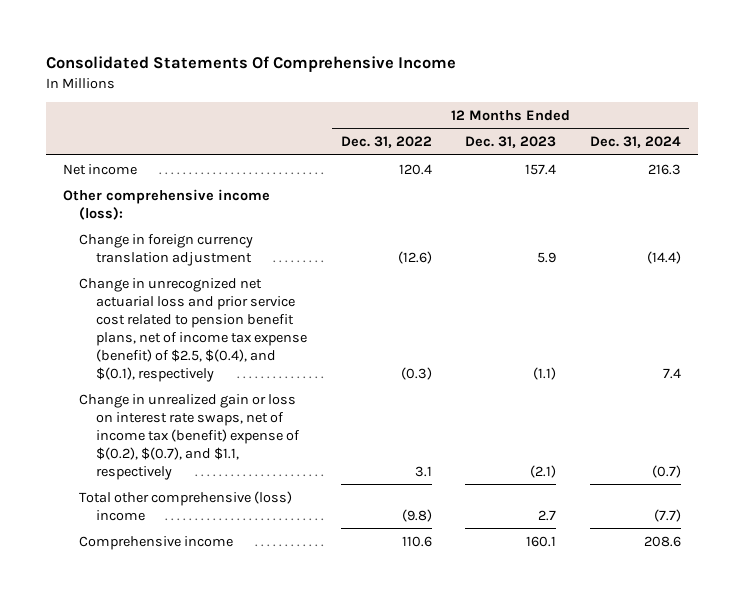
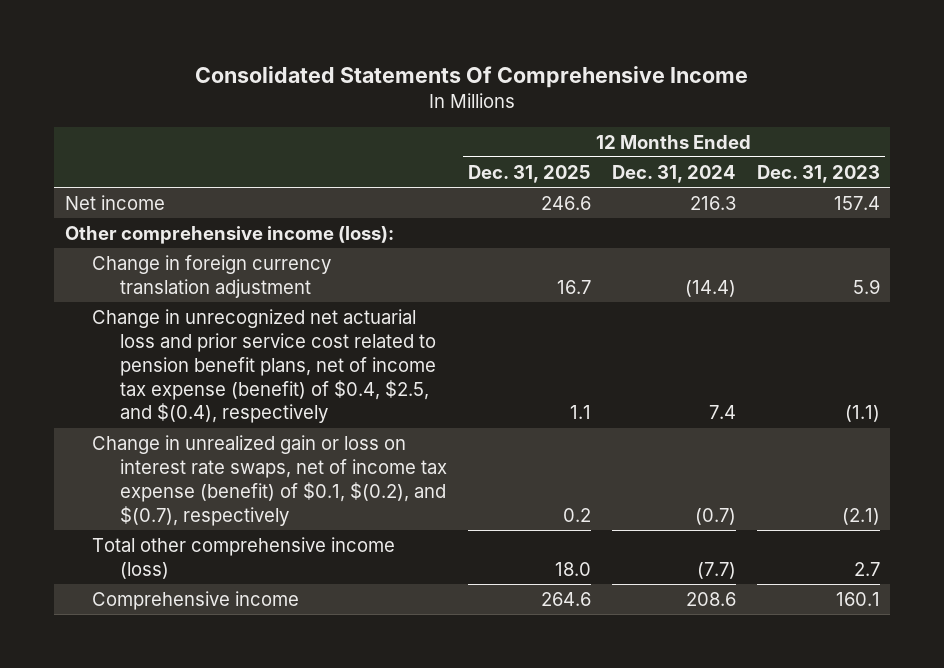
- | 12 Months Ended Dec. 31, 2022 | 12 Months Ended Dec. 31, 2023 | 12 Months Ended Dec. 31, 2024
+ | 12 Months Ended Dec. 31, 2025 | 12 Months Ended Dec. 31, 2024 | 12 Months Ended Dec. 31, 2023
- Change in unrecognized net actuarial loss and prior service cost related to pension benefit plans, net of income tax expense (benefit) of $2.5, $(0.4), and $(0.1), respectively | (0.3) | (1.1) | 7.4
- Change in unrealized gain or loss on interest rate swaps, net of income tax (benefit) expense of $(0.2), $(0.7), and $1.1, respectively | 3.1 | (2.1) | (0.7)
- Total other comprehensive (loss) income | (9.8) | 2.7 | (7.7)
+ Change in unrecognized net actuarial loss and prior service cost related to pension benefit plans, net of income tax expense (benefit) of $0.4, $2.5, and $(0.4), respectively | 1.1 | 7.4 | (1.1)
+ Change in unrealized gain or loss on interest rate swaps, net of income tax expense (benefit) of $0.1, $(0.2), and $(0.7), respectively | 0.2 | (0.7) | (2.1)
+ Total other comprehensive income (loss) | 18.0 | (7.7) | 2.7

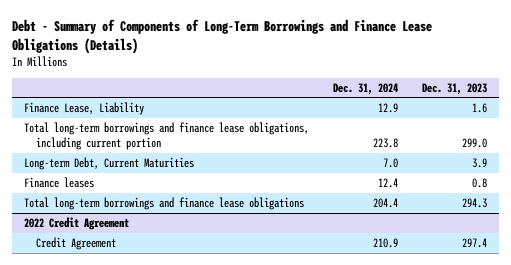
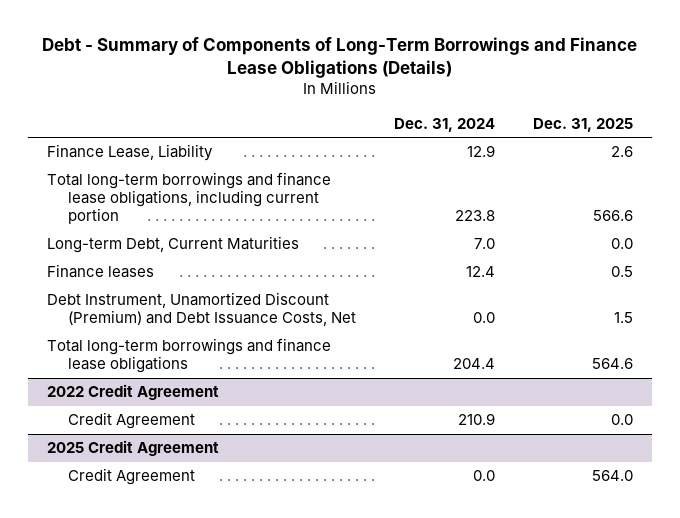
- | Dec. 31, 2024 | Dec. 31, 2023
+ | Dec. 31, 2024 | Dec. 31, 2025
+ Debt Instrument, Unamortized Discount (Premium) and Debt Issuance Costs, Net | 0.0 | 1.5
+ 2025 Credit Agreement
+ Credit Agreement | 0.0 | 564.0

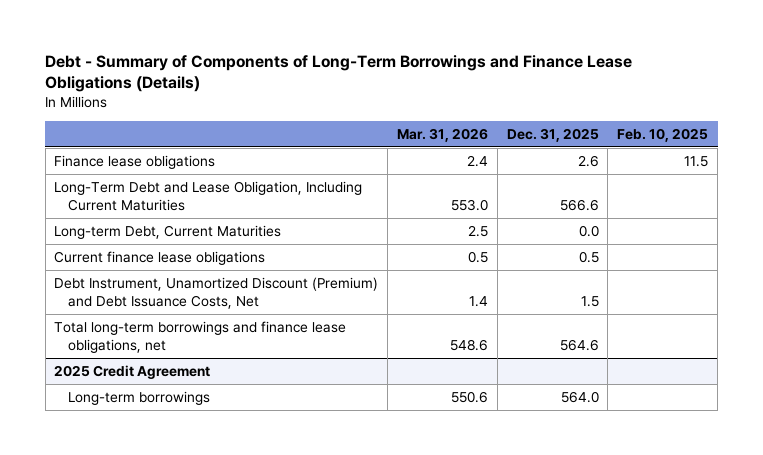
- | Dec. 31, 2024 | Dec. 31, 2025
+ | Mar. 31, 2026 | Dec. 31, 2025 | Feb. 10, 2025
- Finance Lease, Liability | 12.9 | 2.6
- Total long-term borrowings and finance lease obligations, including current portion | 223.8 | 566.6
+ Finance lease obligations | 2.4 | 2.6 | 11.5
+ Long-Term Debt and Lease Obligation, Including Current Maturities | 553.0 | 566.6 |
- Finance leases | 12.4 | 0.5
+ Current finance lease obligations | 0.5 | 0.5 |
- Total long-term borrowings and finance lease obligations | 204.4 | 564.6
- 2022 Credit Agreement
- Credit Agreement | 210.9 | 0.0
+ Total long-term borrowings and finance lease obligations, net | 548.6 | 564.6 |
@ 2025 Credit Agreement
- Credit Agreement | 0.0 | 564.0
+ Long-term borrowings | 550.6 | 564.0 |

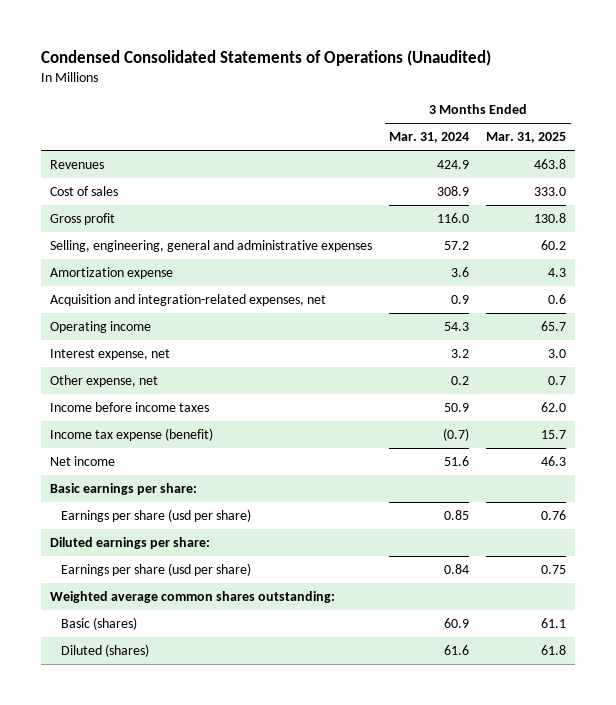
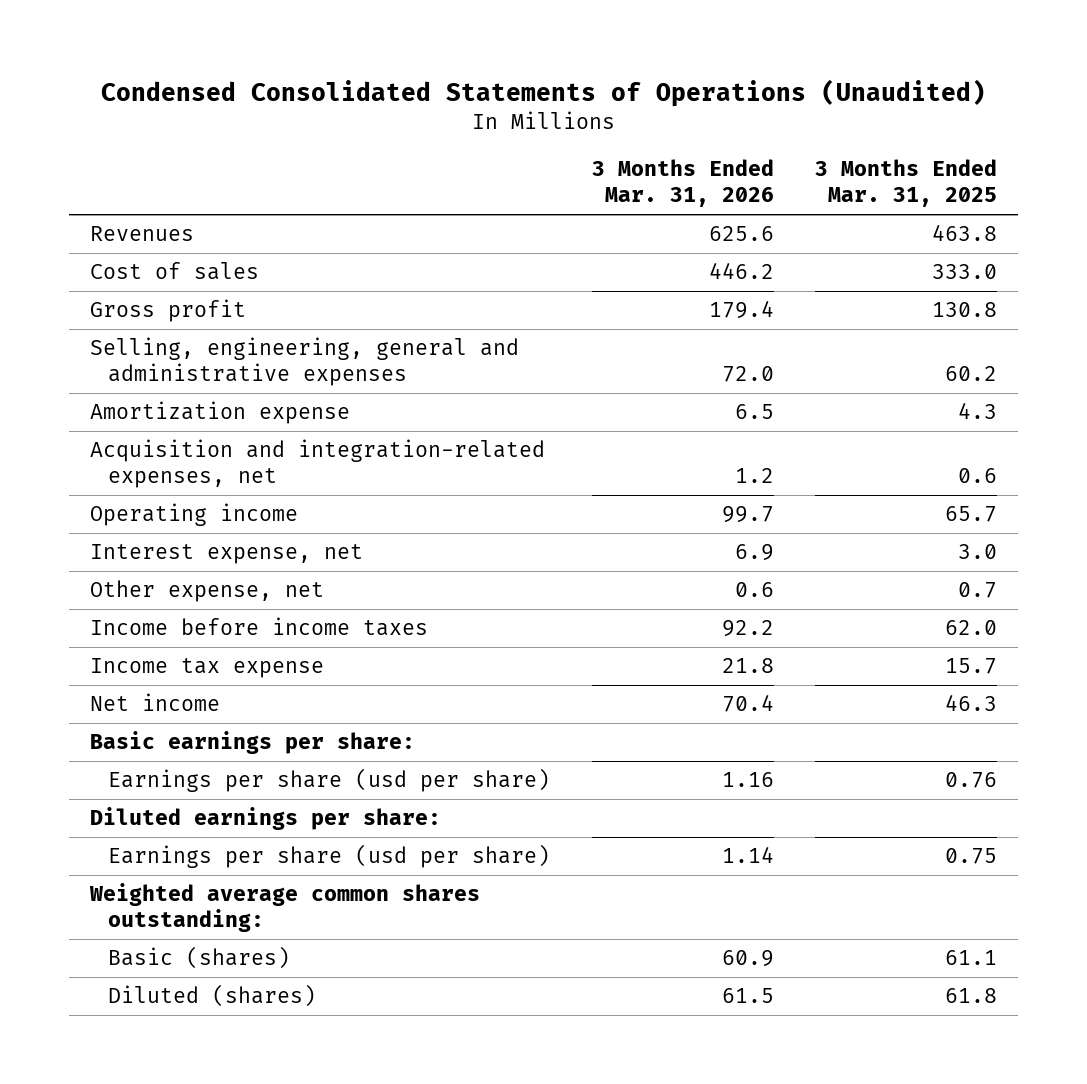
- | 3 Months Ended Mar. 31, 2024 | 3 Months Ended Mar. 31, 2025
+ | 3 Months Ended Mar. 31, 2026 | 3 Months Ended Mar. 31, 2025
- Income tax expense (benefit) | (0.7) | 15.7
+ Income tax expense | 21.8 | 15.7

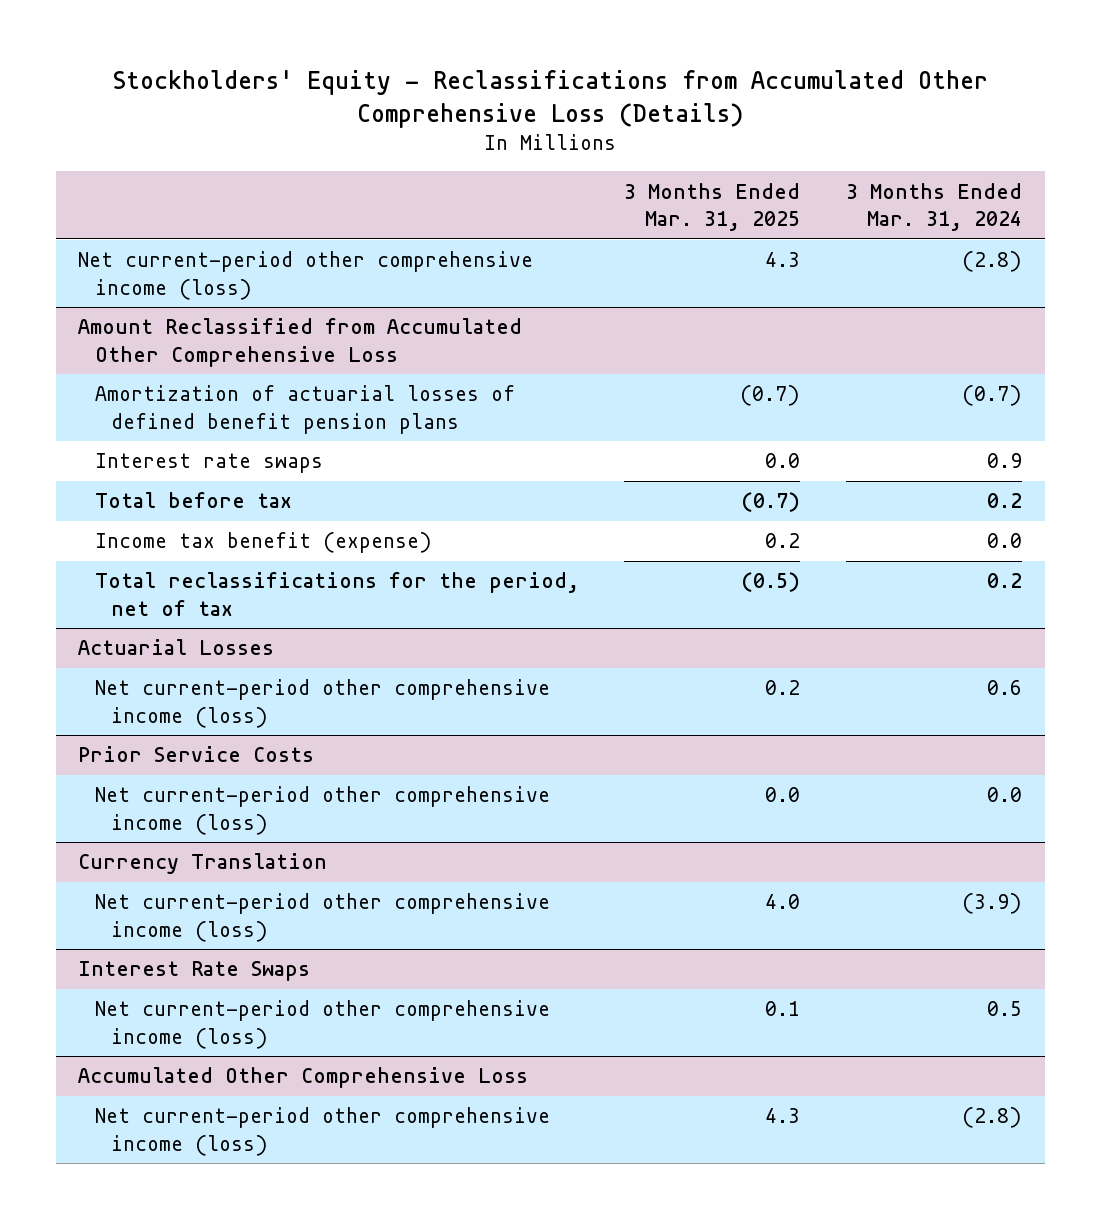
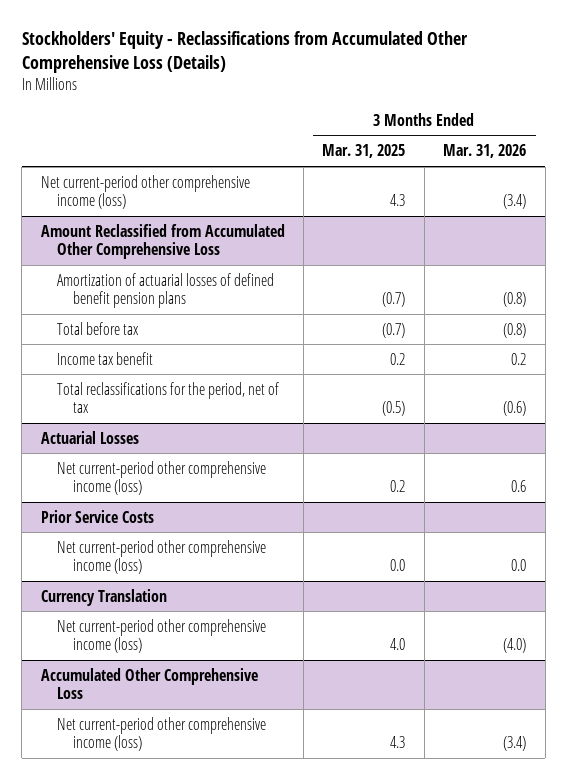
- | 3 Months Ended Mar. 31, 2025 | 3 Months Ended Mar. 31, 2024
+ | 3 Months Ended Mar. 31, 2025 | 3 Months Ended Mar. 31, 2026
@ Amount Reclassified from Accumulated Other Comprehensive Loss
- Interest rate swaps | 0.0 | 0.9
- Income tax benefit (expense) | 0.2 | 0.0
+ Income tax benefit | 0.2 | 0.2
- Interest Rate Swaps
- Net current-period other comprehensive income (loss) | 0.1 | 0.5

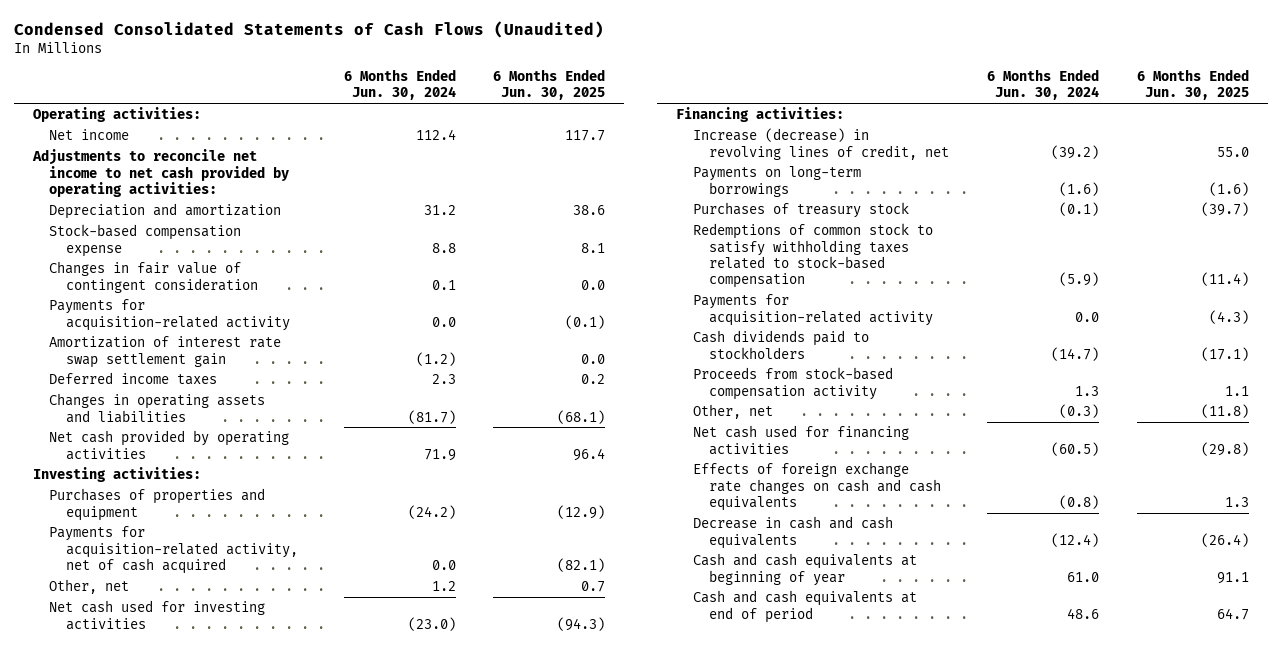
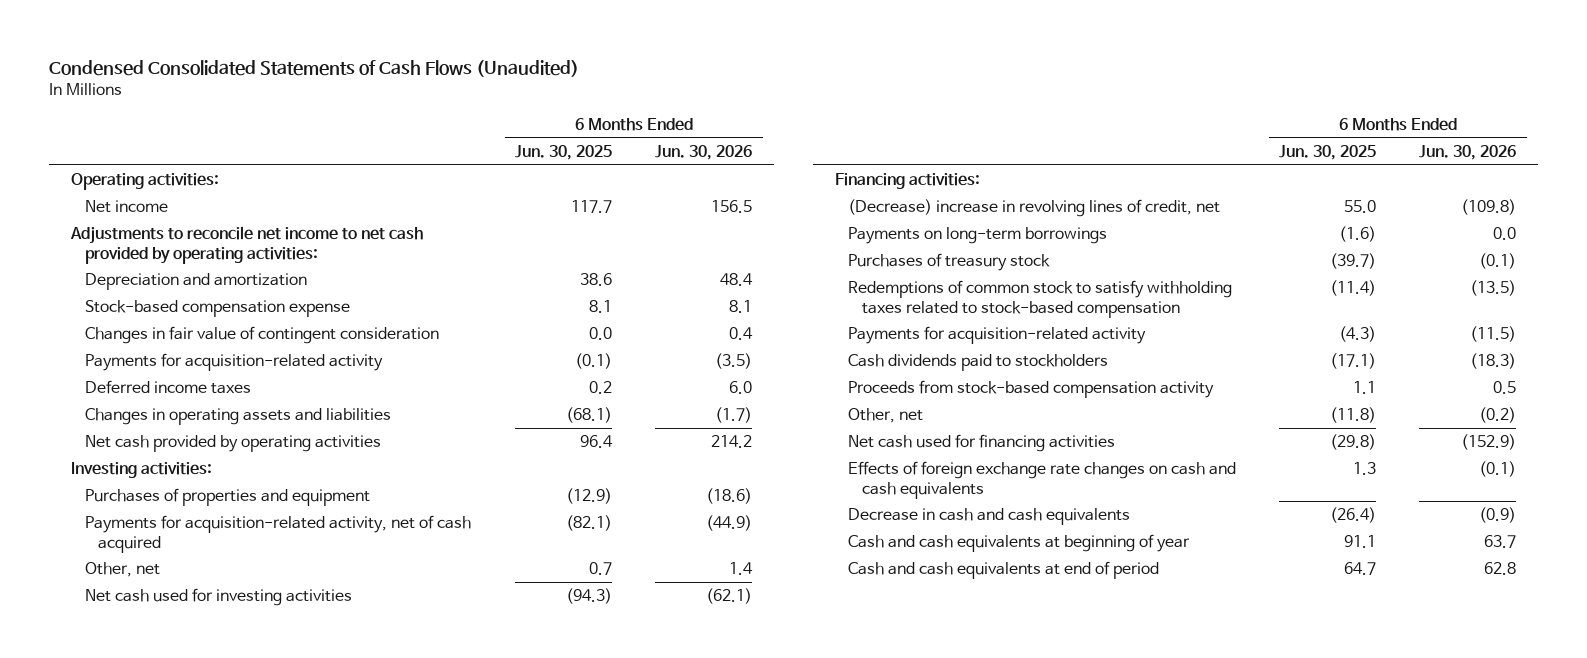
- | 6 Months Ended Jun. 30, 2024 | 6 Months Ended Jun. 30, 2025
+ | 6 Months Ended Jun. 30, 2025 | 6 Months Ended Jun. 30, 2026
- Amortization of interest rate swap settlement gain | (1.2) | 0.0
- Increase (decrease) in revolving lines of credit, net | (39.2) | 55.0
+ (Decrease) increase in revolving lines of credit, net | 55.0 | (109.8)

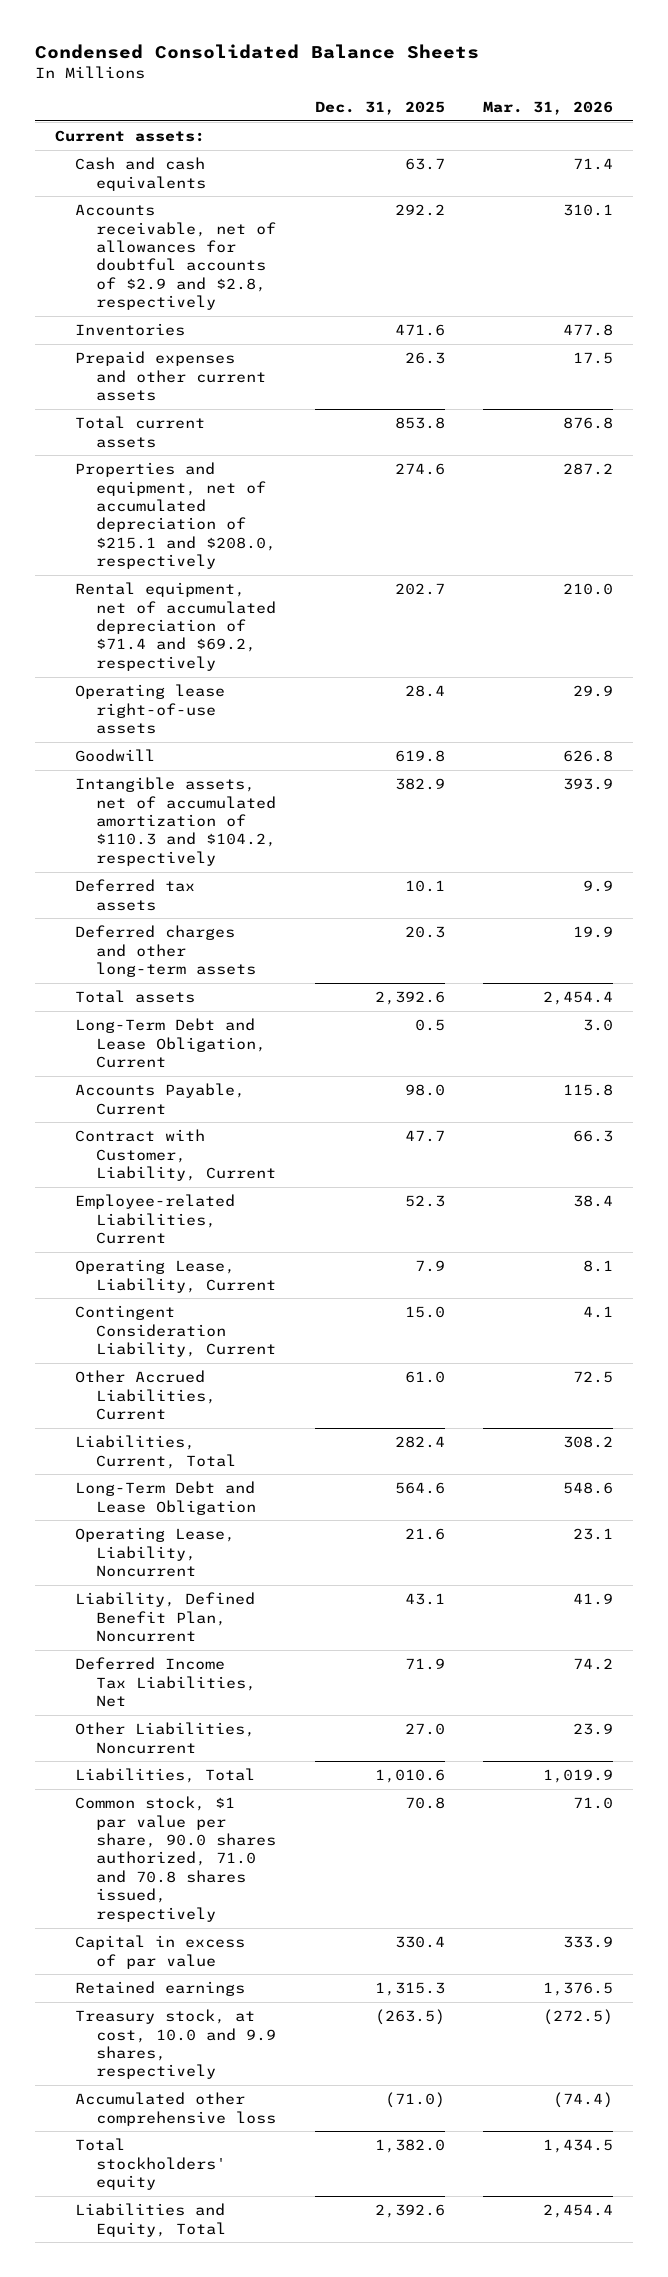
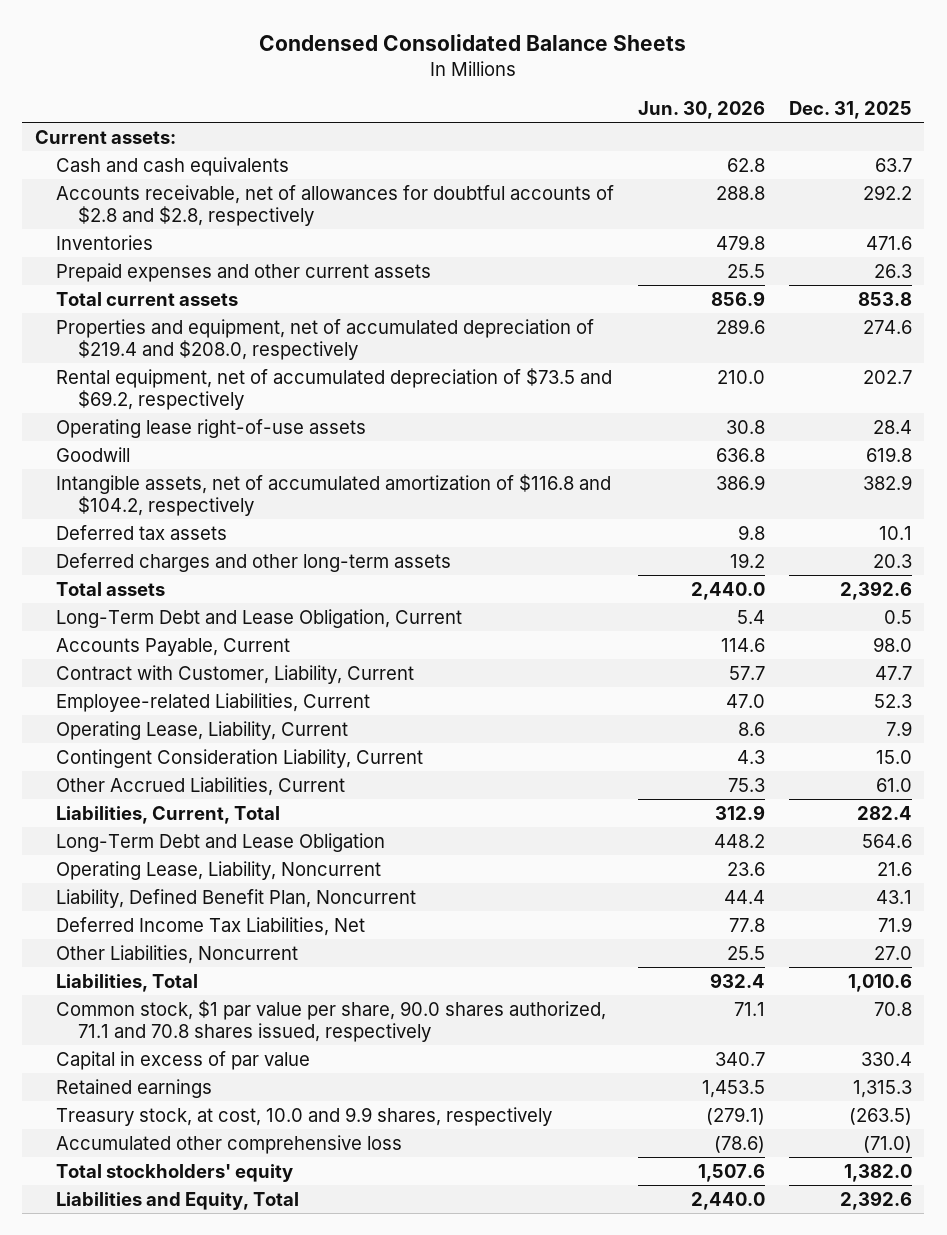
- | Dec. 31, 2025 | Mar. 31, 2026
+ | Jun. 30, 2026 | Dec. 31, 2025
- Accounts receivable, net of allowances for doubtful accounts of $2.9 and $2.8, respectively | 292.2 | 310.1
+ Accounts receivable, net of allowances for doubtful accounts of $2.8 and $2.8, respectively | 288.8 | 292.2
- Properties and equipment, net of accumulated depreciation of $215.1 and $208.0, respectively | 274.6 | 287.2
- Rental equipment, net of accumulated depreciation of $71.4 and $69.2, respectively | 202.7 | 210.0
+ Properties and equipment, net of accumulated depreciation of $219.4 and $208.0, respectively | 289.6 | 274.6
+ Rental equipment, net of accumulated depreciation of $73.5 and $69.2, respectively | 210.0 | 202.7
- Intangible assets, net of accumulated amortization of $110.3 and $104.2, respectively | 382.9 | 393.9
+ Intangible assets, net of accumulated amortization of $116.8 and $104.2, respectively | 386.9 | 382.9
- Common stock, $1 par value per share, 90.0 shares authorized, 71.0 and 70.8 shares issued, respectively | 70.8 | 71.0
+ Common stock, $1 par value per share, 90.0 shares authorized, 71.1 and 70.8 shares issued, respectively | 71.1 | 70.8

